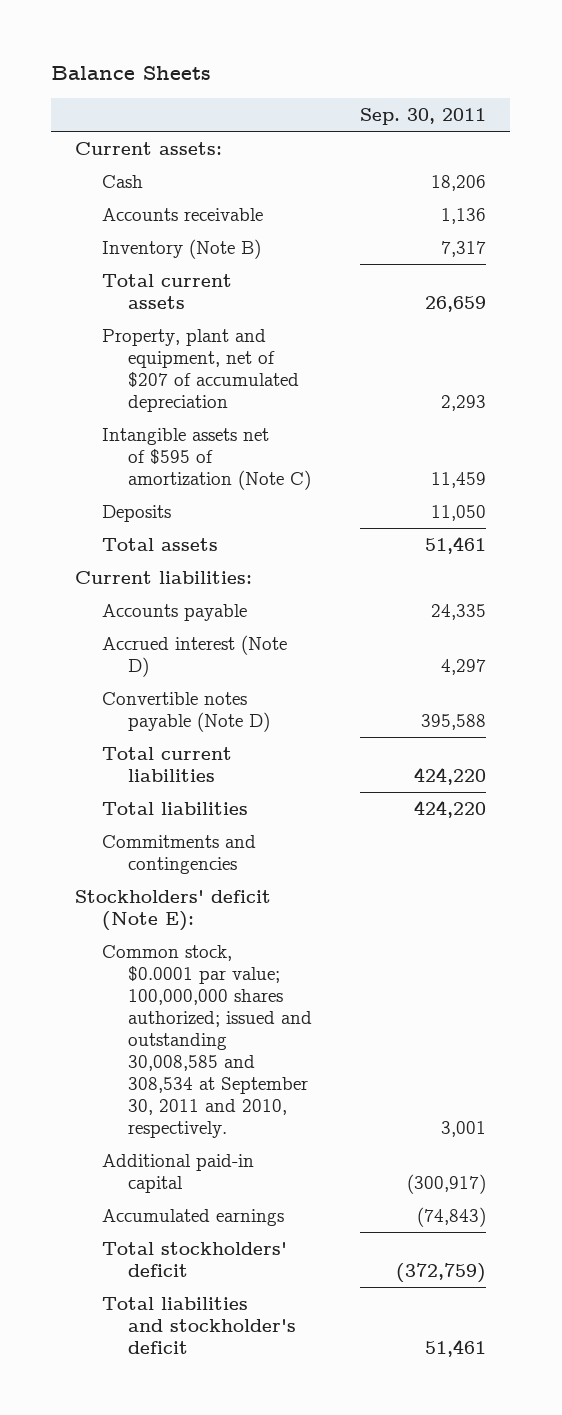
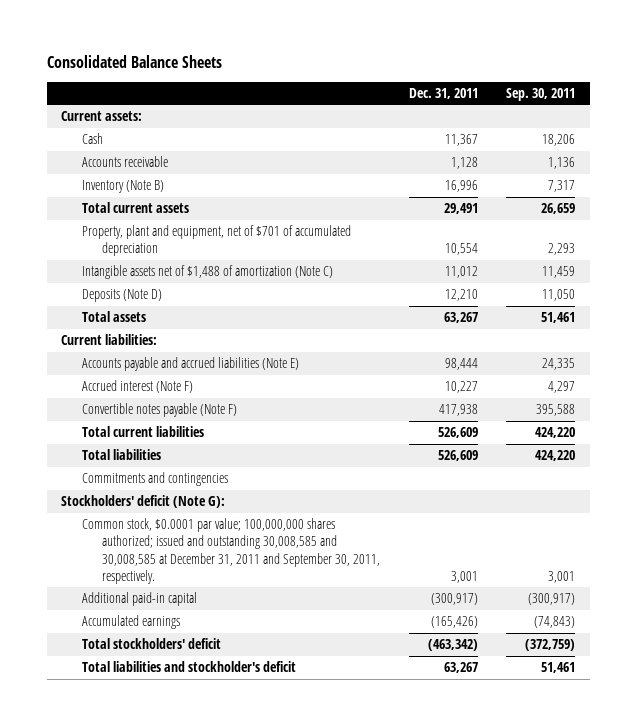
- Balance Sheets
+ Consolidated Balance Sheets
- | Sep. 30, 2011
+ | Dec. 31, 2011 | Sep. 30, 2011
- Property, plant and equipment, net of $207 of accumulated depreciation | 2,293
- Intangible assets net of $595 of amortization (Note C) | 11,459
- Deposits | 11,050
+ Property, plant and equipment, net of $701 of accumulated depreciation | 10,554 | 2,293
+ Intangible assets net of $1,488 of amortization (Note C) | 11,012 | 11,459
+ Deposits (Note D) | 12,210 | 11,050
- Accounts payable | 24,335
- Accrued interest (Note D) | 4,297
- Convertible notes payable (Note D) | 395,588
+ Accounts payable and accrued liabilities (Note E) | 98,444 | 24,335
+ Accrued interest (Note F) | 10,227 | 4,297
+ Convertible notes payable (Note F) | 417,938 | 395,588
- Stockholders' deficit (Note E):
- Common stock, $0.0001 par value; 100,000,000 shares authorized; issued and outstanding 30,008,585 and 308,534 at September 30, 2011 and 2010, respectively. | 3,001
+ Stockholders' deficit (Note G):
+ Common stock, $0.0001 par value; 100,000,000 shares authorized; issued and outstanding 30,008,585 and 30,008,585 at December 31, 2011 and September 30, 2011, respectively. | 3,001 | 3,001

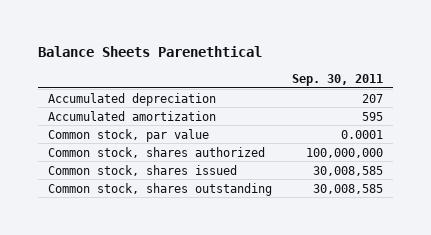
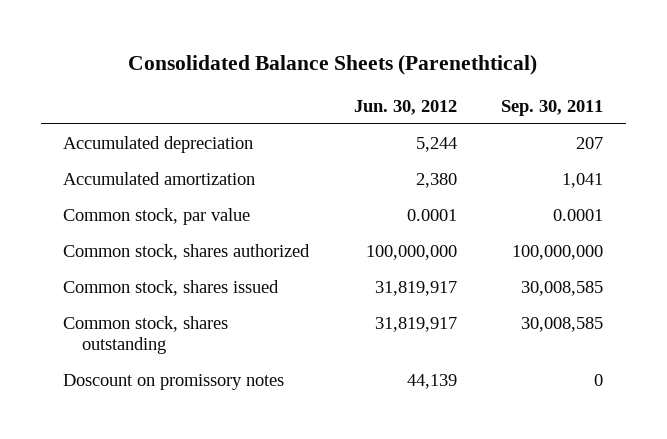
- Balance Sheets Parenethtical
+ Consolidated Balance Sheets (Parenethtical)
- | Sep. 30, 2011
+ | Jun. 30, 2012 | Sep. 30, 2011
- Accumulated amortization | 595
+ Accumulated amortization | 2,380 | 1,041
+ Doscount on promissory notes | 44,139 | 0

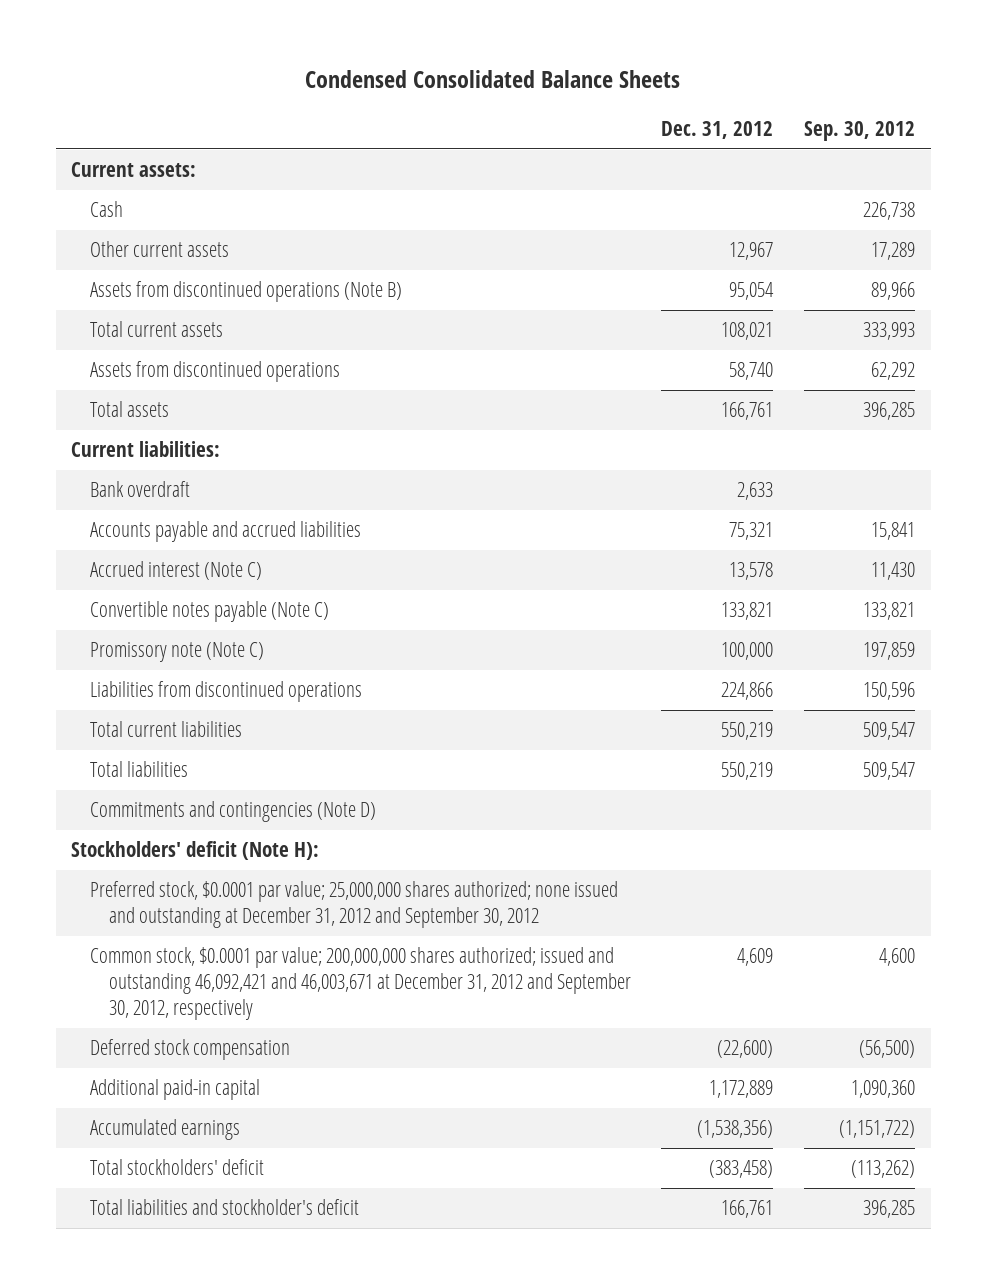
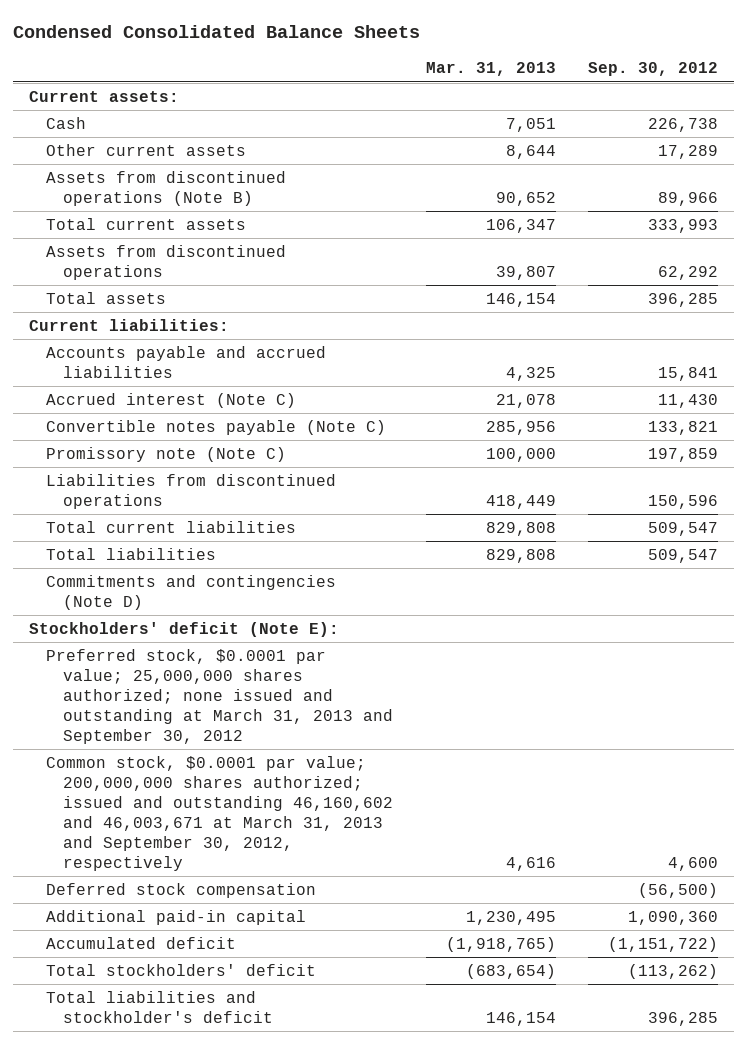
- | Dec. 31, 2012 | Sep. 30, 2012
+ | Mar. 31, 2013 | Sep. 30, 2012
- Bank overdraft | 2,633 |
- Stockholders' deficit (Note H):
- Preferred stock, $0.0001 par value; 25,000,000 shares authorized; none issued and outstanding at December 31, 2012 and September 30, 2012
- Common stock, $0.0001 par value; 200,000,000 shares authorized; issued and outstanding 46,092,421 and 46,003,671 at December 31, 2012 and September 30, 2012, respectively | 4,609 | 4,600
+ Stockholders' deficit (Note E):
+ Preferred stock, $0.0001 par value; 25,000,000 shares authorized; none issued and outstanding at March 31, 2013 and September 30, 2012
+ Common stock, $0.0001 par value; 200,000,000 shares authorized; issued and outstanding 46,160,602 and 46,003,671 at March 31, 2013 and September 30, 2012, respectively | 4,616 | 4,600
- Accumulated earnings | (1,538,356) | (1,151,722)
+ Accumulated deficit | (1,918,765) | (1,151,722)

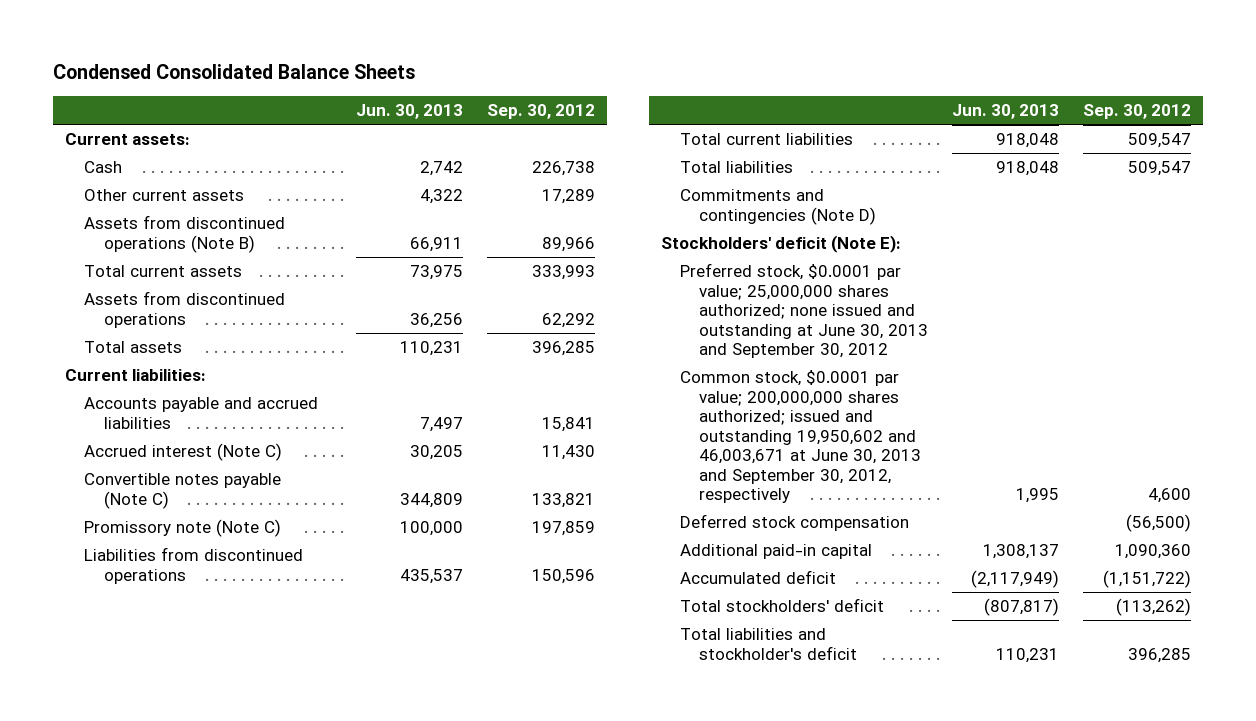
- | Mar. 31, 2013 | Sep. 30, 2012
+ | Jun. 30, 2013 | Sep. 30, 2012
- Preferred stock, $0.0001 par value; 25,000,000 shares authorized; none issued and outstanding at March 31, 2013 and September 30, 2012
- Common stock, $0.0001 par value; 200,000,000 shares authorized; issued and outstanding 46,160,602 and 46,003,671 at March 31, 2013 and September 30, 2012, respectively | 4,616 | 4,600
+ Preferred stock, $0.0001 par value; 25,000,000 shares authorized; none issued and outstanding at June 30, 2013 and September 30, 2012
+ Common stock, $0.0001 par value; 200,000,000 shares authorized; issued and outstanding 19,950,602 and 46,003,671 at June 30, 2013 and September 30, 2012, respectively | 1,995 | 4,600

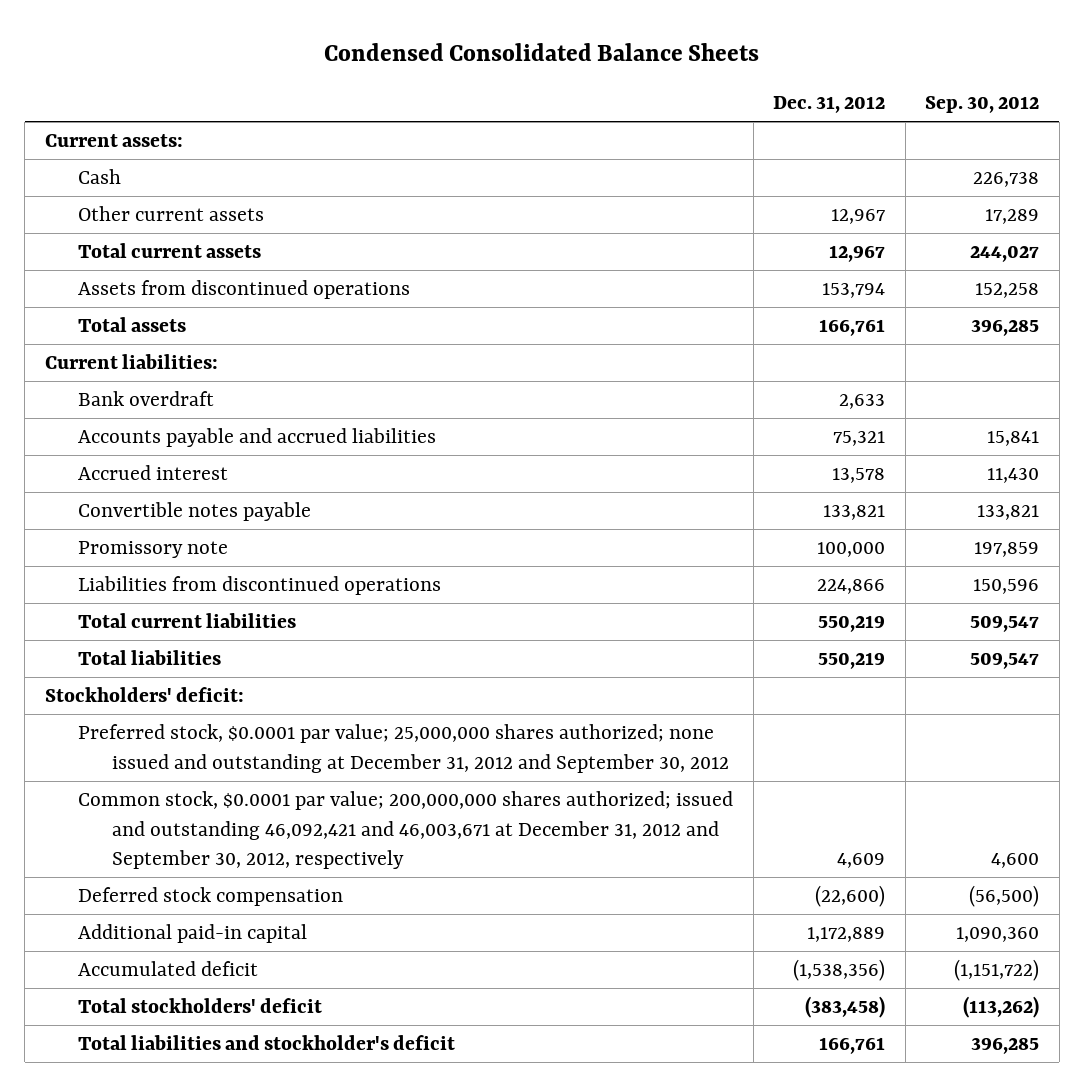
- | Jun. 30, 2013 | Sep. 30, 2012
+ | Dec. 31, 2012 | Sep. 30, 2012
- Assets from discontinued operations (Note B) | 66,911 | 89,966
- Total current assets | 73,975 | 333,993
- Assets from discontinued operations | 36,256 | 62,292
+ Total current assets | 12,967 | 244,027
+ Assets from discontinued operations | 153,794 | 152,258
+ Bank overdraft | 2,633 |
- Accrued interest (Note C) | 30,205 | 11,430
- Convertible notes payable (Note C) | 344,809 | 133,821
- Promissory note (Note C) | 100,000 | 197,859
+ Accrued interest | 13,578 | 11,430
+ Convertible notes payable | 133,821 | 133,821
+ Promissory note | 100,000 | 197,859
- Commitments and contingencies (Note D)
- Stockholders' deficit (Note E):
- Preferred stock, $0.0001 par value; 25,000,000 shares authorized; none issued and outstanding at June 30, 2013 and September 30, 2012
- Common stock, $0.0001 par value; 200,000,000 shares authorized; issued and outstanding 19,950,602 and 46,003,671 at June 30, 2013 and September 30, 2012, respectively | 1,995 | 4,600
+ Stockholders' deficit:
+ Preferred stock, $0.0001 par value; 25,000,000 shares authorized; none issued and outstanding at December 31, 2012 and September 30, 2012
+ Common stock, $0.0001 par value; 200,000,000 shares authorized; issued and outstanding 46,092,421 and 46,003,671 at December 31, 2012 and September 30, 2012, respectively | 4,609 | 4,600

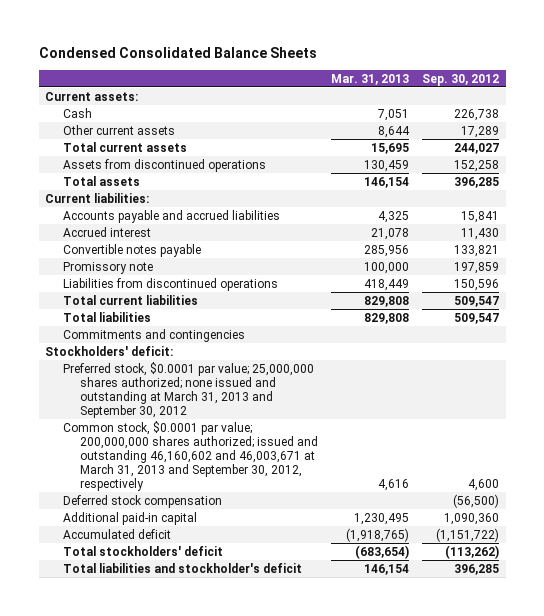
- | Dec. 31, 2012 | Sep. 30, 2012
+ | Mar. 31, 2013 | Sep. 30, 2012
- Bank overdraft | 2,633 |
+ Commitments and contingencies
- Preferred stock, $0.0001 par value; 25,000,000 shares authorized; none issued and outstanding at December 31, 2012 and September 30, 2012
- Common stock, $0.0001 par value; 200,000,000 shares authorized; issued and outstanding 46,092,421 and 46,003,671 at December 31, 2012 and September 30, 2012, respectively | 4,609 | 4,600
+ Preferred stock, $0.0001 par value; 25,000,000 shares authorized; none issued and outstanding at March 31, 2013 and September 30, 2012
+ Common stock, $0.0001 par value; 200,000,000 shares authorized; issued and outstanding 46,160,602 and 46,003,671 at March 31, 2013 and September 30, 2012, respectively | 4,616 | 4,600

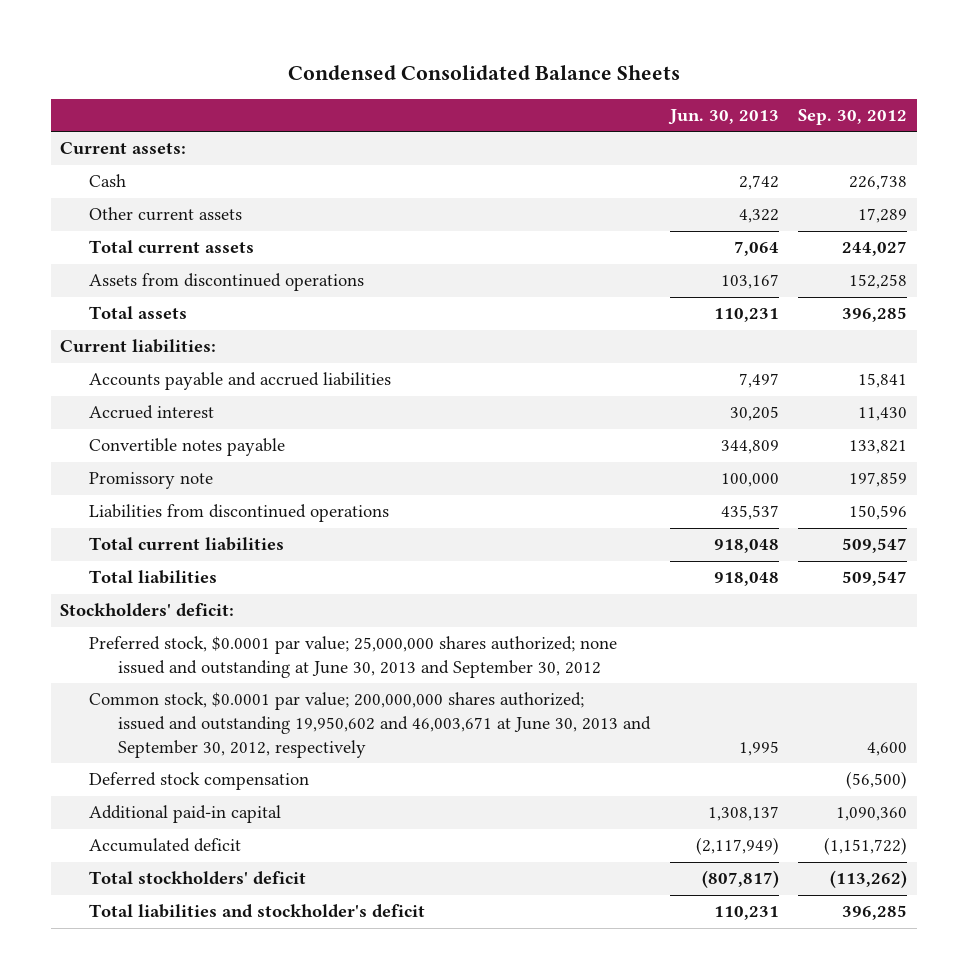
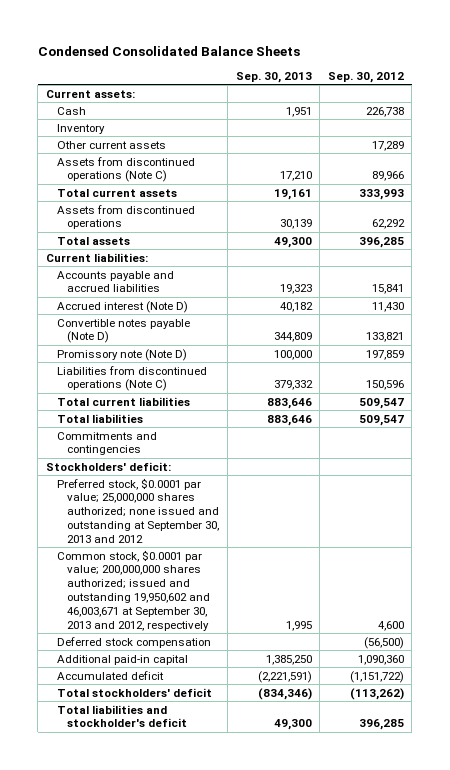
- | Jun. 30, 2013 | Sep. 30, 2012
+ | Sep. 30, 2013 | Sep. 30, 2012
+ Inventory
- Total current assets | 7,064 | 244,027
- Assets from discontinued operations | 103,167 | 152,258
+ Assets from discontinued operations (Note C) | 17,210 | 89,966
+ Total current assets | 19,161 | 333,993
+ Assets from discontinued operations | 30,139 | 62,292
- Accrued interest | 30,205 | 11,430
- Convertible notes payable | 344,809 | 133,821
- Promissory note | 100,000 | 197,859
- Liabilities from discontinued operations | 435,537 | 150,596
+ Accrued interest (Note D) | 40,182 | 11,430
+ Convertible notes payable (Note D) | 344,809 | 133,821
+ Promissory note (Note D) | 100,000 | 197,859
+ Liabilities from discontinued operations (Note C) | 379,332 | 150,596
+ Commitments and contingencies
- Preferred stock, $0.0001 par value; 25,000,000 shares authorized; none issued and outstanding at June 30, 2013 and September 30, 2012
- Common stock, $0.0001 par value; 200,000,000 shares authorized; issued and outstanding 19,950,602 and 46,003,671 at June 30, 2013 and September 30, 2012, respectively | 1,995 | 4,600
+ Preferred stock, $0.0001 par value; 25,000,000 shares authorized; none issued and outstanding at September 30, 2013 and 2012
+ Common stock, $0.0001 par value; 200,000,000 shares authorized; issued and outstanding 19,950,602 and 46,003,671 at September 30, 2013 and 2012, respectively | 1,995 | 4,600

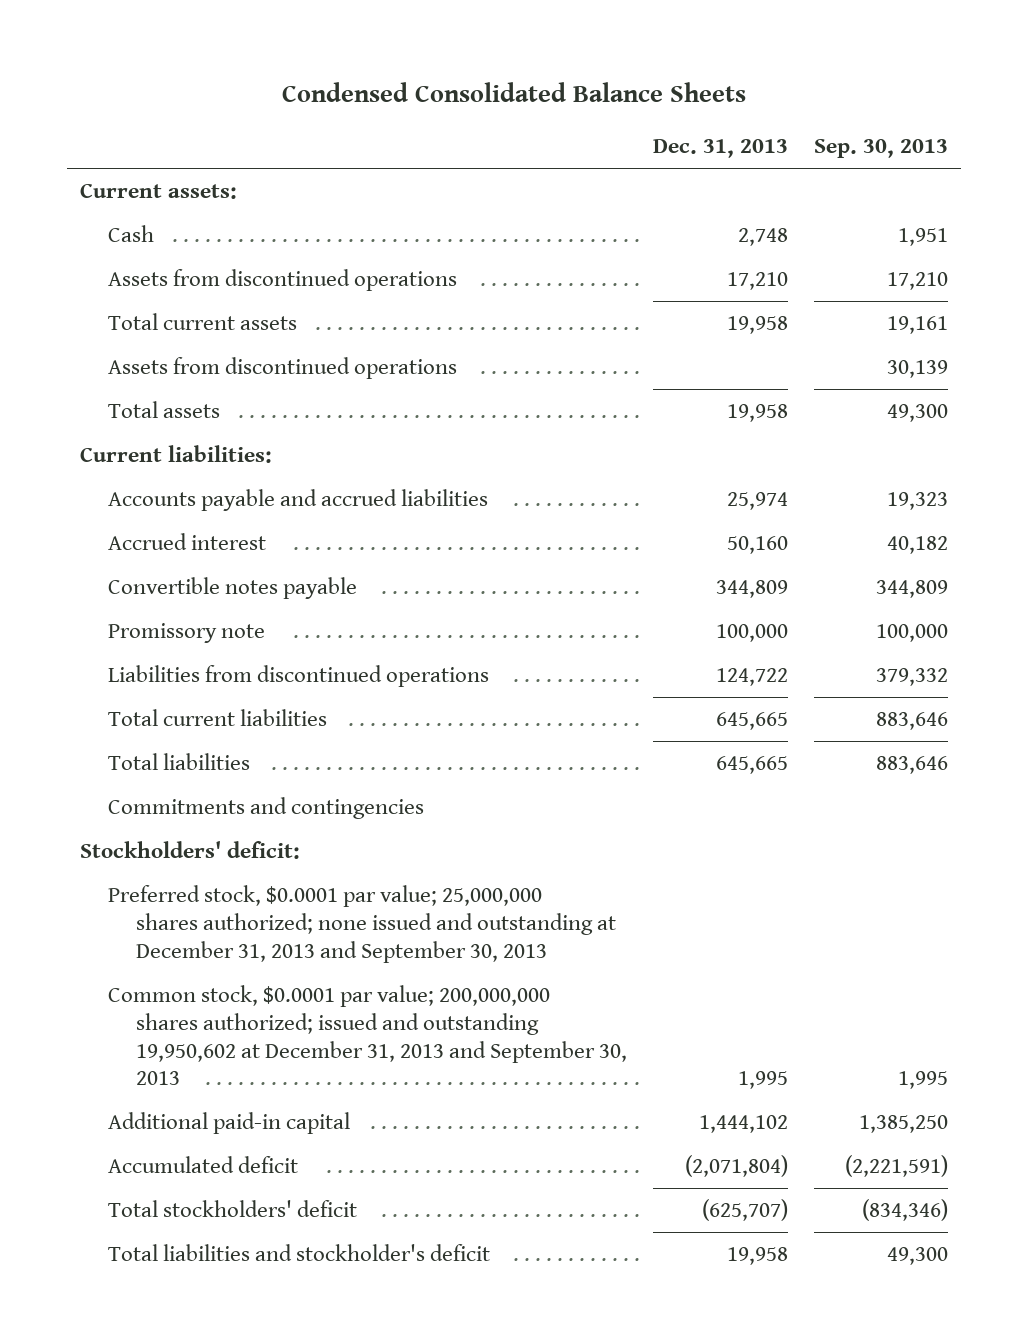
- | Sep. 30, 2013 | Sep. 30, 2012
+ | Dec. 31, 2013 | Sep. 30, 2013
- Inventory
- Other current assets | | 17,289
- Assets from discontinued operations (Note C) | 17,210 | 89,966
+ Assets from discontinued operations | 17,210 | 17,210
- Accrued interest (Note D) | 40,182 | 11,430
- Convertible notes payable (Note D) | 344,809 | 133,821
- Promissory note (Note D) | 100,000 | 197,859
- Liabilities from discontinued operations (Note C) | 379,332 | 150,596
+ Accrued interest | 50,160 | 40,182
+ Convertible notes payable | 344,809 | 344,809
+ Promissory note | 100,000 | 100,000
+ Liabilities from discontinued operations | 124,722 | 379,332
- Preferred stock, $0.0001 par value; 25,000,000 shares authorized; none issued and outstanding at September 30, 2013 and 2012
- Common stock, $0.0001 par value; 200,000,000 shares authorized; issued and outstanding 19,950,602 and 46,003,671 at September 30, 2013 and 2012, respectively | 1,995 | 4,600
- Deferred stock compensation | | (56,500)
+ Preferred stock, $0.0001 par value; 25,000,000 shares authorized; none issued and outstanding at December 31, 2013 and September 30, 2013
+ Common stock, $0.0001 par value; 200,000,000 shares authorized; issued and outstanding 19,950,602 at December 31, 2013 and September 30, 2013 | 1,995 | 1,995

